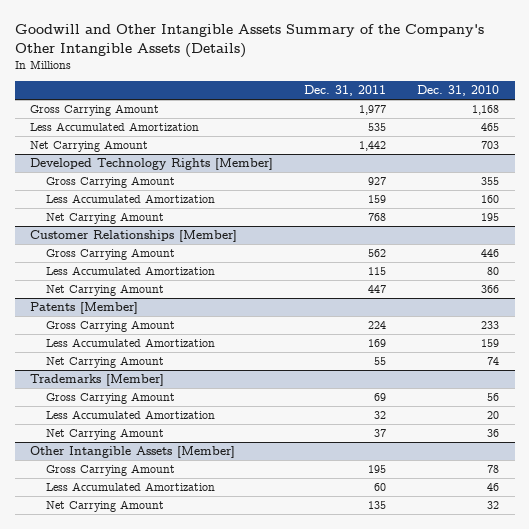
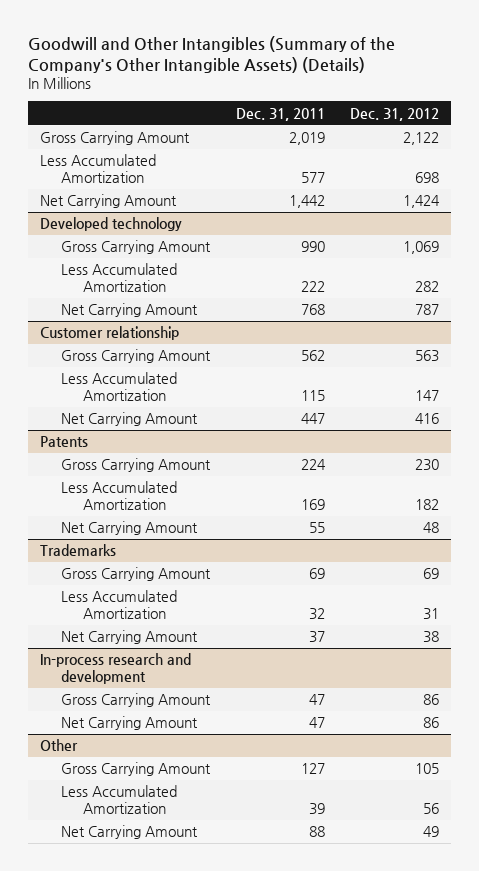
- Goodwill and Other Intangible Assets Summary of the Company's Other Intangible Assets (Details)
+ Goodwill and Other Intangibles (Summary of the Company's Other Intangible Assets) (Details)
- | Dec. 31, 2011 | Dec. 31, 2010
+ | Dec. 31, 2011 | Dec. 31, 2012
- Gross Carrying Amount | 1,977 | 1,168
- Less Accumulated Amortization | 535 | 465
+ Gross Carrying Amount | 2,019 | 2,122
+ Less Accumulated Amortization | 577 | 698
- Developed Technology Rights [Member]
- Gross Carrying Amount | 927 | 355
- Less Accumulated Amortization | 159 | 160
+ Developed technology
+ Gross Carrying Amount | 990 | 1,069
+ Less Accumulated Amortization | 222 | 282
- Customer Relationships [Member]
+ Customer relationship
- Patents [Member]
+ Patents
- Trademarks [Member]
+ Trademarks
- Other Intangible Assets [Member]
- Gross Carrying Amount | 195 | 78
- Less Accumulated Amortization | 60 | 46
- Net Carrying Amount | 135 | 32
+ In-process research and development
+ Gross Carrying Amount | 47 | 86
+ Net Carrying Amount | 47 | 86
+ Other
+ Gross Carrying Amount | 127 | 105
+ Less Accumulated Amortization | 39 | 56
+ Net Carrying Amount | 88 | 49

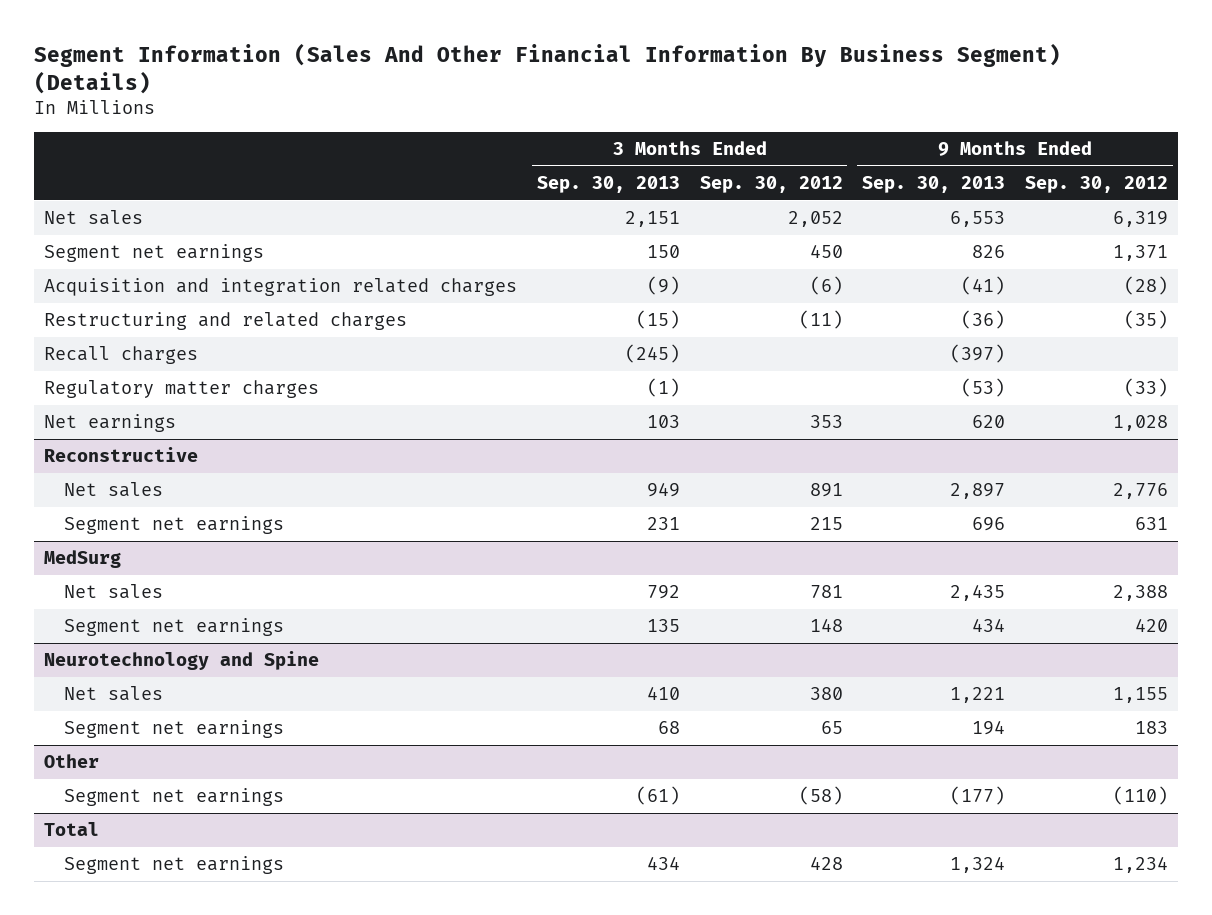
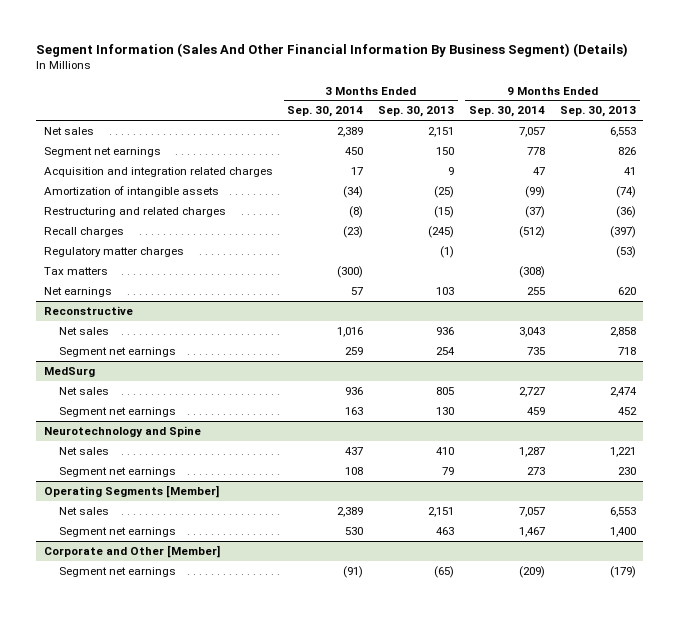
- | 3 Months Ended Sep. 30, 2013 | 3 Months Ended Sep. 30, 2012 | 9 Months Ended Sep. 30, 2013 | 9 Months Ended Sep. 30, 2012
+ | 3 Months Ended Sep. 30, 2014 | 3 Months Ended Sep. 30, 2013 | 9 Months Ended Sep. 30, 2014 | 9 Months Ended Sep. 30, 2013
- Acquisition and integration related charges | (9) | (6) | (41) | (28)
+ Acquisition and integration related charges | 17 | 9 | 47 | 41
+ Amortization of intangible assets | (34) | (25) | (99) | (74)
+ Tax matters | (300) | | (308) |
@ Reconstructive
- Net sales | 949 | 891 | 2,897 | 2,776
- Segment net earnings | 231 | 215 | 696 | 631
+ Net sales | 1,016 | 936 | 3,043 | 2,858
+ Segment net earnings | 259 | 254 | 735 | 718
@ MedSurg
- Net sales | 792 | 781 | 2,435 | 2,388
- Segment net earnings | 135 | 148 | 434 | 420
+ Net sales | 936 | 805 | 2,727 | 2,474
+ Segment net earnings | 163 | 130 | 459 | 452
@ Neurotechnology and Spine
- Segment net earnings | 68 | 65 | 194 | 183
- Other
- Segment net earnings | (61) | (58) | (177) | (110)
- Total
- Segment net earnings | 434 | 428 | 1,324 | 1,234
@ Neurotechnology and Spine
+ Segment net earnings | 108 | 79 | 273 | 230
+ Operating Segments [Member]
+ Net sales | 2,389 | 2,151 | 7,057 | 6,553
+ Segment net earnings | 530 | 463 | 1,467 | 1,400
+ Corporate and Other [Member]
+ Segment net earnings | (91) | (65) | (209) | (179)

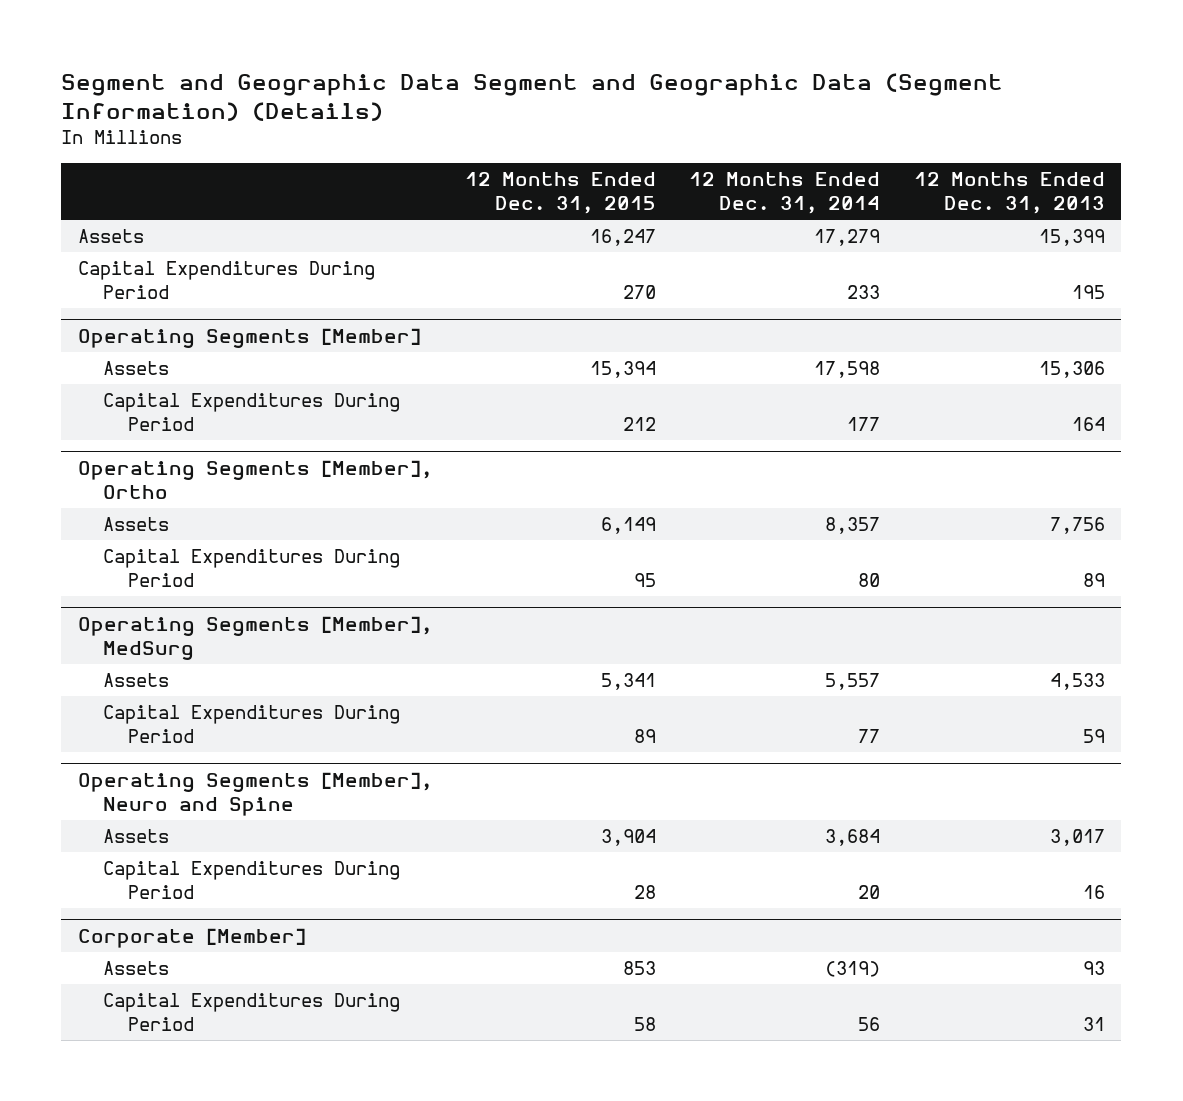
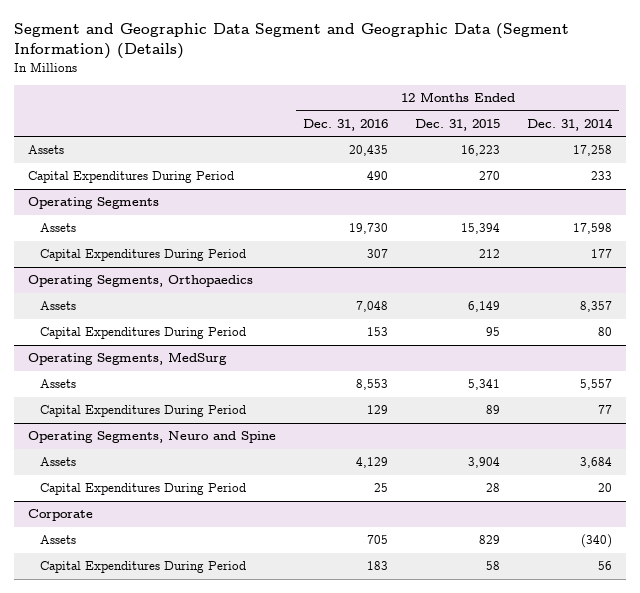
- | 12 Months Ended Dec. 31, 2015 | 12 Months Ended Dec. 31, 2014 | 12 Months Ended Dec. 31, 2013
+ | 12 Months Ended Dec. 31, 2016 | 12 Months Ended Dec. 31, 2015 | 12 Months Ended Dec. 31, 2014
- Assets | 16,247 | 17,279 | 15,399
+ Assets | 20,435 | 16,223 | 17,258
- Operating Segments [Member]
+ Operating Segments
- Operating Segments [Member], Ortho
+ Operating Segments, Orthopaedics
- Operating Segments [Member], MedSurg
+ Operating Segments, MedSurg
- Operating Segments [Member], Neuro and Spine
+ Operating Segments, Neuro and Spine
- Corporate [Member]
- Assets | 853 | (319) | 93
+ Corporate
+ Assets | 705 | 829 | (340)

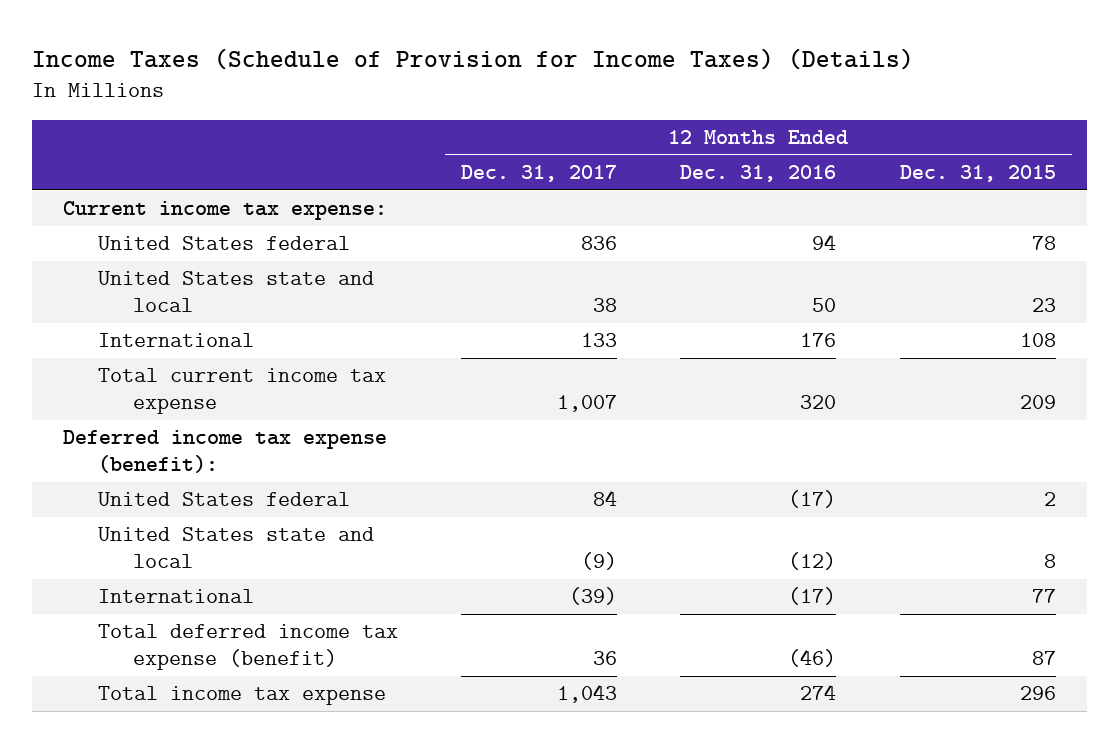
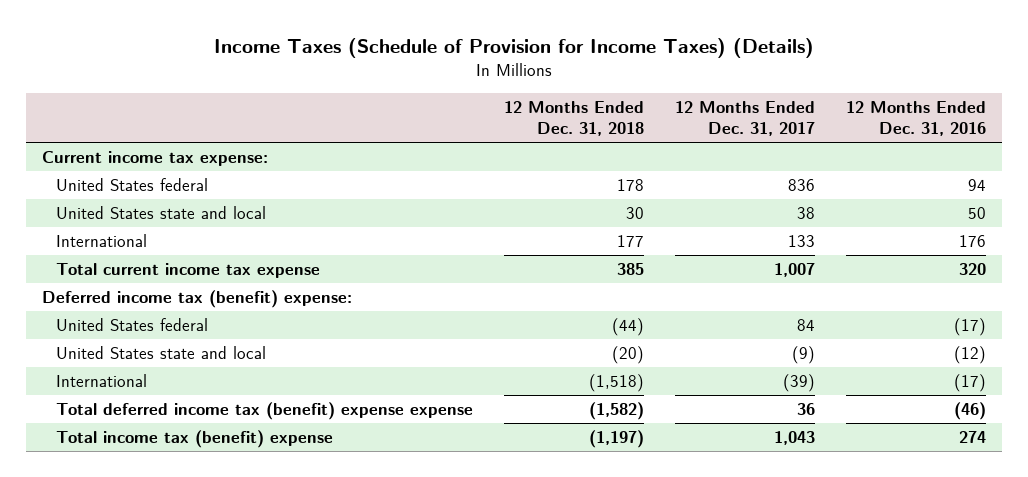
- | 12 Months Ended Dec. 31, 2017 | 12 Months Ended Dec. 31, 2016 | 12 Months Ended Dec. 31, 2015
+ | 12 Months Ended Dec. 31, 2018 | 12 Months Ended Dec. 31, 2017 | 12 Months Ended Dec. 31, 2016
- Deferred income tax expense (benefit):
+ Deferred income tax (benefit) expense:
- Total deferred income tax expense (benefit) | 36 | (46) | 87
- Total income tax expense | 1,043 | 274 | 296
+ Total deferred income tax (benefit) expense expense | (1,582) | 36 | (46)
+ Total income tax (benefit) expense | (1,197) | 1,043 | 274

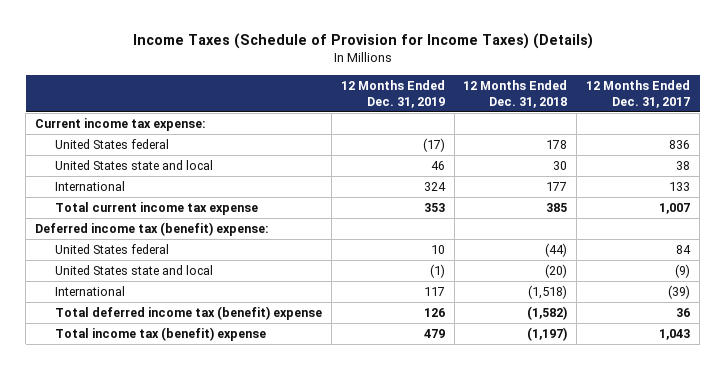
- | 12 Months Ended Dec. 31, 2018 | 12 Months Ended Dec. 31, 2017 | 12 Months Ended Dec. 31, 2016
+ | 12 Months Ended Dec. 31, 2019 | 12 Months Ended Dec. 31, 2018 | 12 Months Ended Dec. 31, 2017
- Total deferred income tax (benefit) expense expense | (1,582) | 36 | (46)
+ Total deferred income tax (benefit) expense | 126 | (1,582) | 36

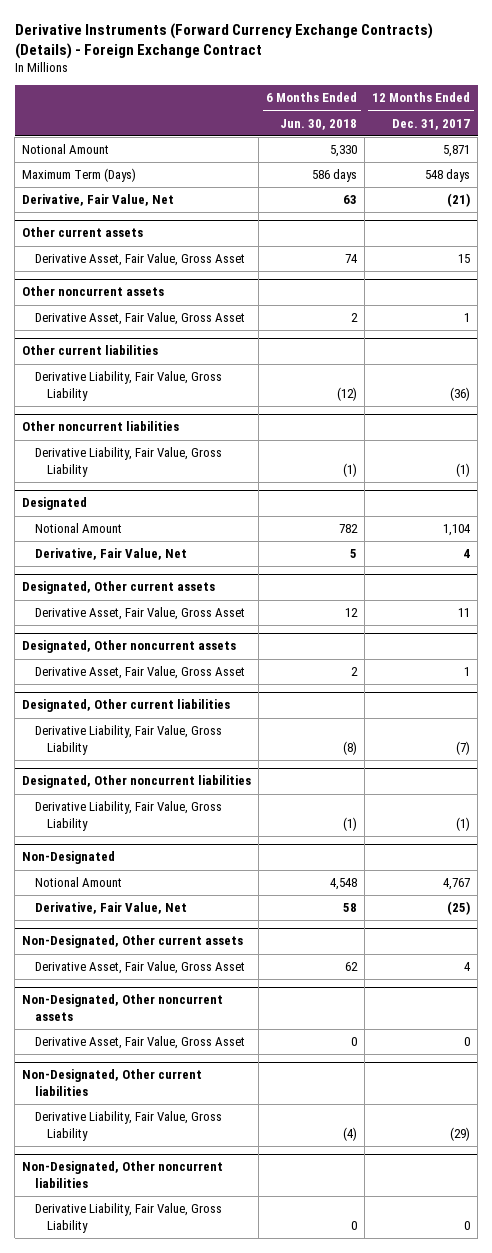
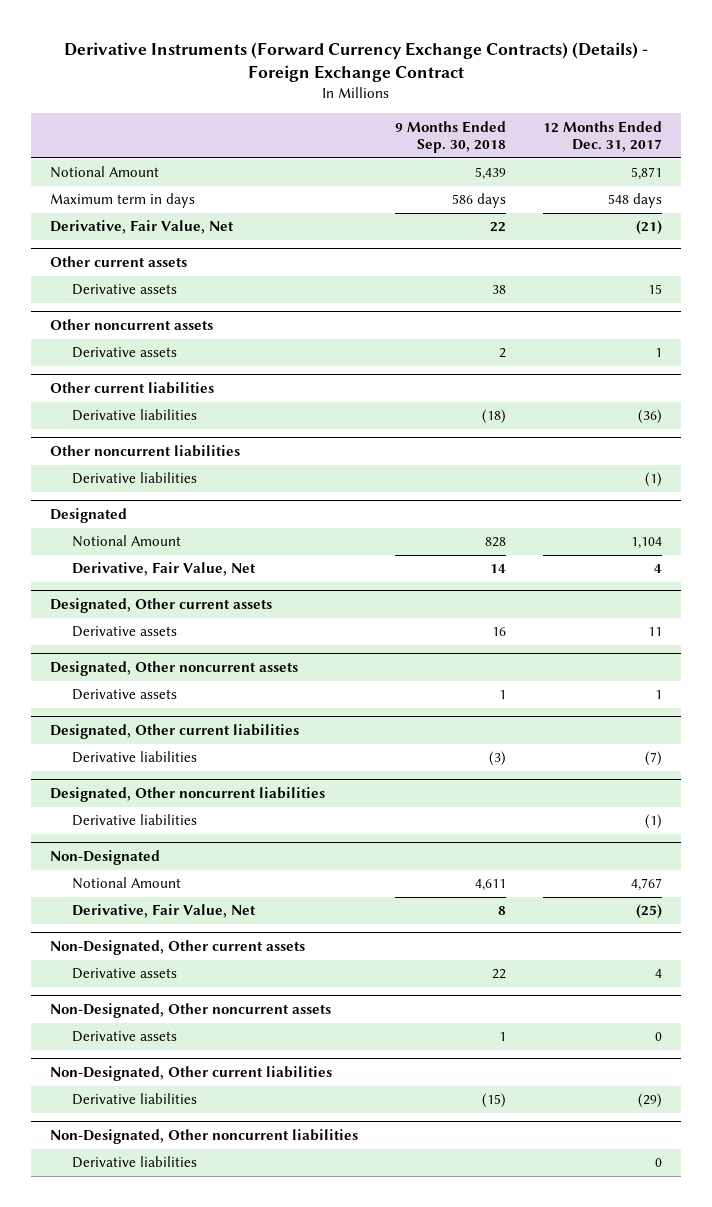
- | 6 Months Ended Jun. 30, 2018 | 12 Months Ended Dec. 31, 2017
+ | 9 Months Ended Sep. 30, 2018 | 12 Months Ended Dec. 31, 2017
- Maximum Term (Days) | 586 days | 548 days
+ Maximum term in days | 586 days | 548 days
@ Other current assets
- Derivative Asset, Fair Value, Gross Asset | 74 | 15
+ Derivative assets | 38 | 15
@ Other noncurrent assets
- Derivative Asset, Fair Value, Gross Asset | 2 | 1
+ Derivative assets | 2 | 1
@ Other current liabilities
- Derivative Liability, Fair Value, Gross Liability | (12) | (36)
+ Derivative liabilities | (18) | (36)
@ Other noncurrent liabilities
- Derivative Liability, Fair Value, Gross Liability | (1) | (1)
+ Derivative liabilities | | (1)
@ Designated, Other current assets
- Derivative Asset, Fair Value, Gross Asset | 12 | 11
+ Derivative assets | 16 | 11
@ Designated, Other noncurrent assets
- Derivative Asset, Fair Value, Gross Asset | 2 | 1
+ Derivative assets | 1 | 1
@ Designated, Other current liabilities
- Derivative Liability, Fair Value, Gross Liability | (8) | (7)
+ Derivative liabilities | (3) | (7)
@ Designated, Other noncurrent liabilities
- Derivative Liability, Fair Value, Gross Liability | (1) | (1)
+ Derivative liabilities | | (1)
@ Non-Designated, Other current assets
- Derivative Asset, Fair Value, Gross Asset | 62 | 4
+ Derivative assets | 22 | 4
@ Non-Designated, Other noncurrent assets
- Derivative Asset, Fair Value, Gross Asset | 0 | 0
+ Derivative assets | 1 | 0
@ Non-Designated, Other current liabilities
- Derivative Liability, Fair Value, Gross Liability | (4) | (29)
+ Derivative liabilities | (15) | (29)
@ Non-Designated, Other noncurrent liabilities
- Derivative Liability, Fair Value, Gross Liability | 0 | 0
+ Derivative liabilities | | 0

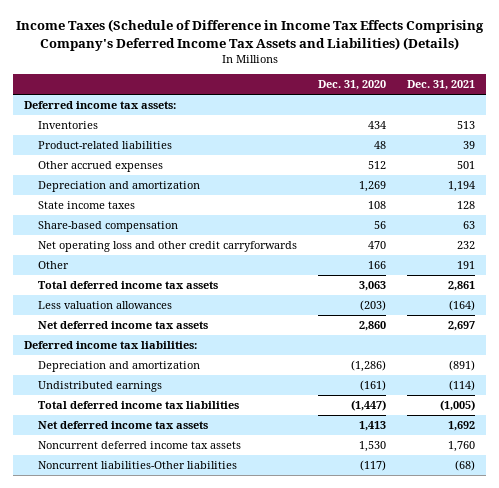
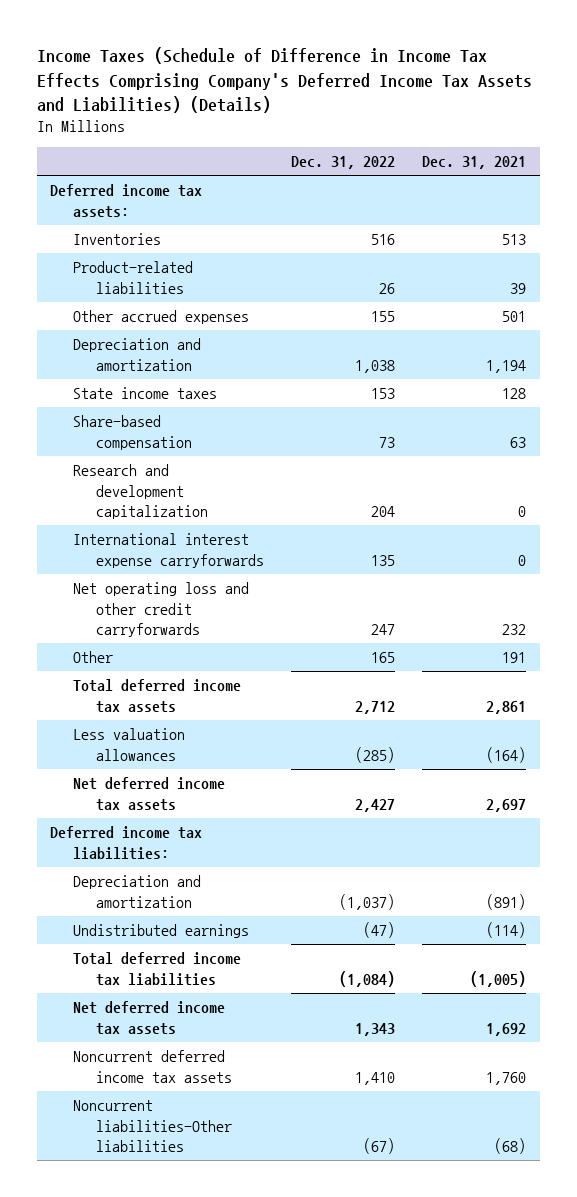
- | Dec. 31, 2020 | Dec. 31, 2021
+ | Dec. 31, 2022 | Dec. 31, 2021
+ Research and development capitalization | 204 | 0
+ International interest expense carryforwards | 135 | 0

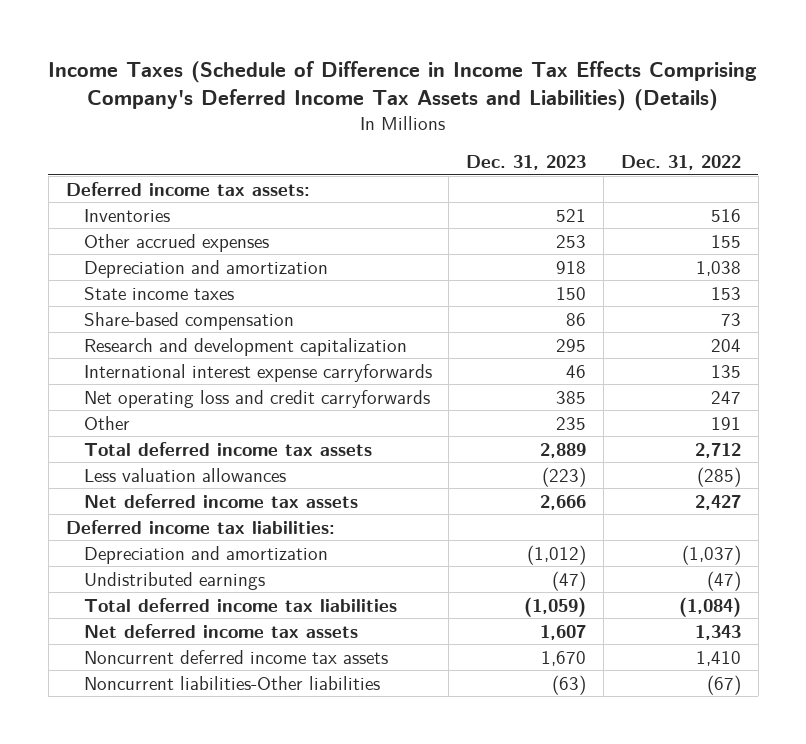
- | Dec. 31, 2022 | Dec. 31, 2021
+ | Dec. 31, 2023 | Dec. 31, 2022
- Product-related liabilities | 26 | 39
- Net operating loss and other credit carryforwards | 247 | 232
- Other | 165 | 191
+ Net operating loss and credit carryforwards | 385 | 247
+ Other | 235 | 191

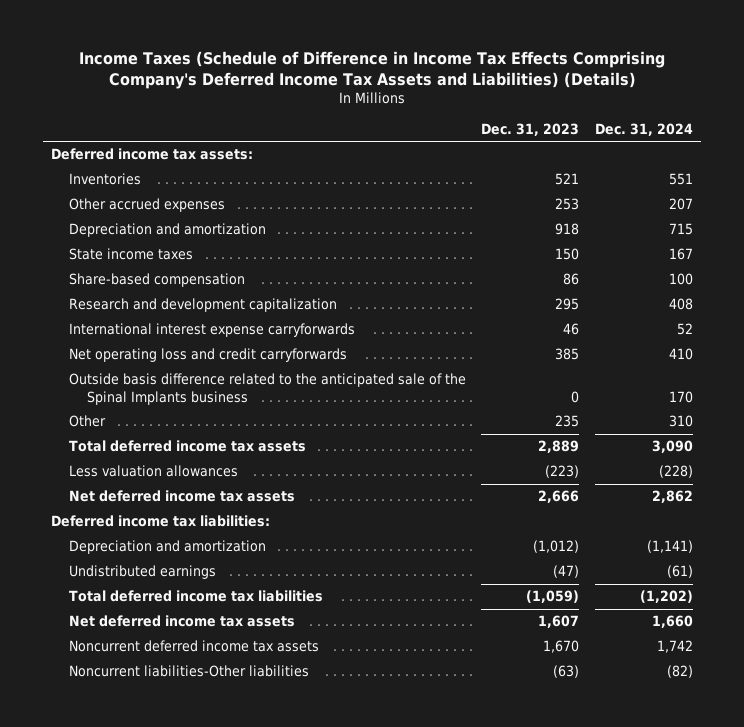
- | Dec. 31, 2023 | Dec. 31, 2022
+ | Dec. 31, 2023 | Dec. 31, 2024
+ Outside basis difference related to the anticipated sale of the Spinal Implants business | 0 | 170

